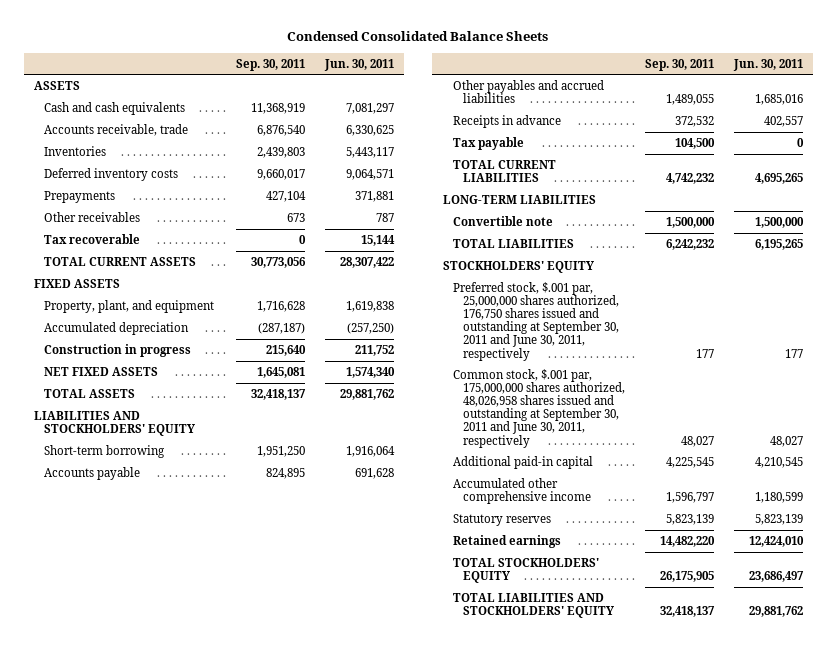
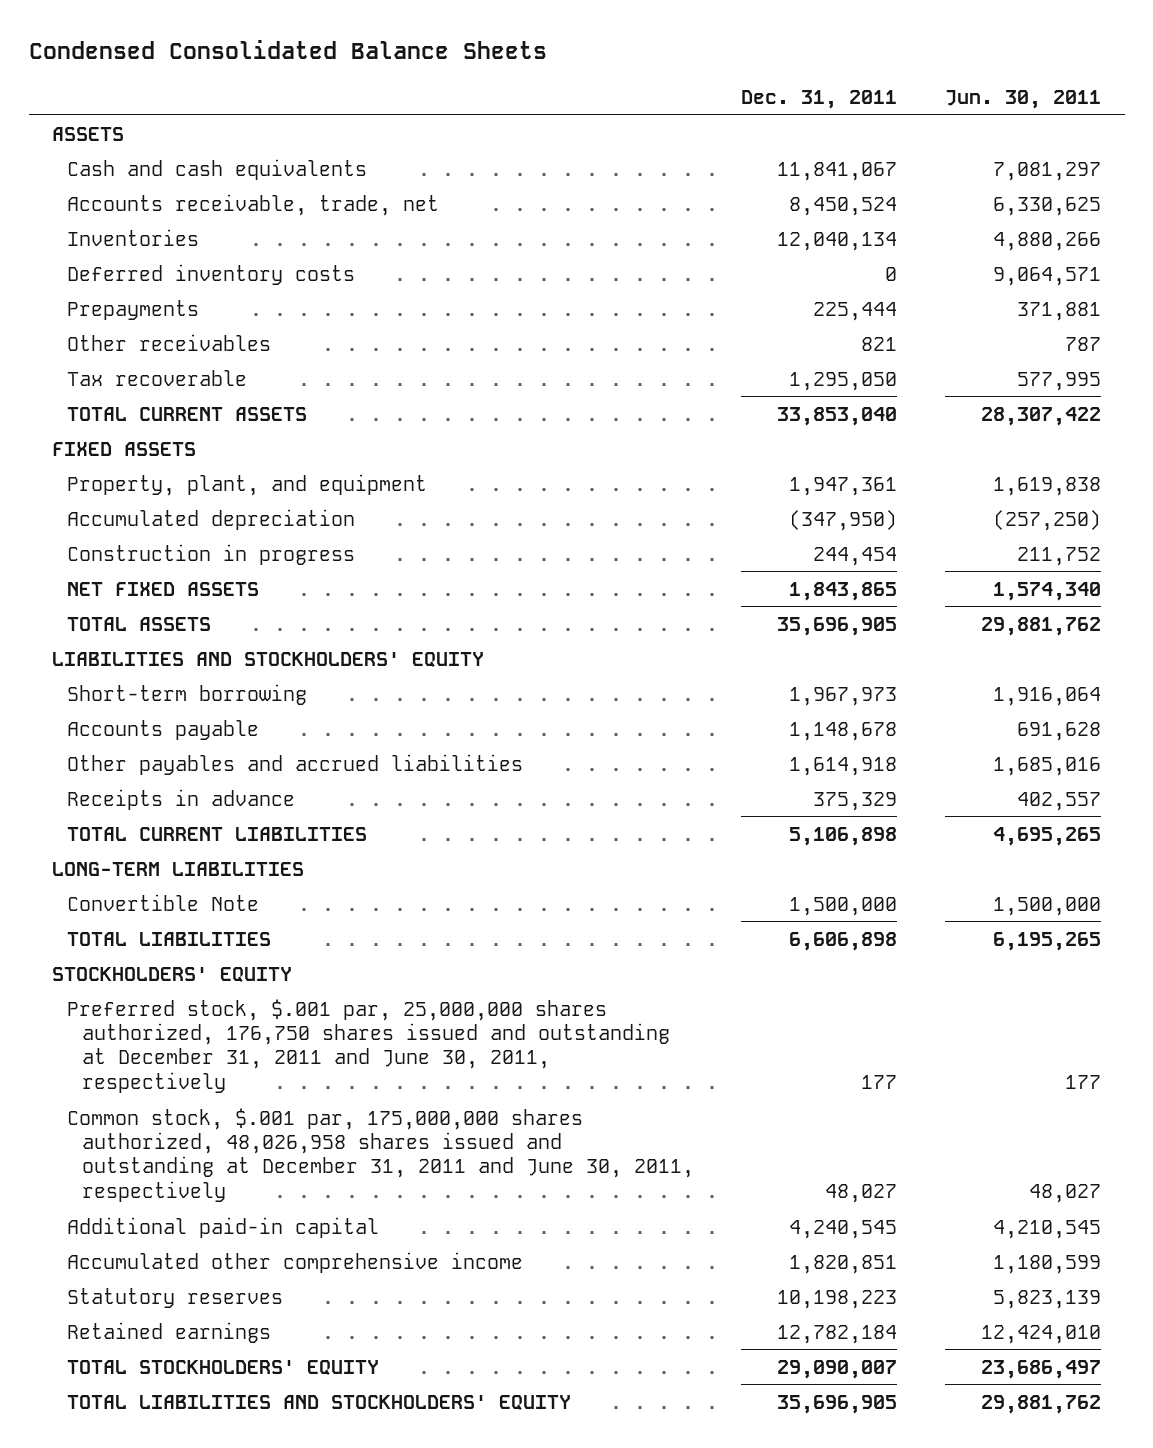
- | Sep. 30, 2011 | Jun. 30, 2011
+ | Dec. 31, 2011 | Jun. 30, 2011
- Accounts receivable, trade | 6,876,540 | 6,330,625
- Inventories | 2,439,803 | 5,443,117
+ Accounts receivable, trade, net | 8,450,524 | 6,330,625
+ Inventories | 12,040,134 | 4,880,266
- Tax recoverable | 0 | 15,144
+ Tax recoverable | 1,295,050 | 577,995
- Tax payable | 104,500 | 0
- Convertible note | 1,500,000 | 1,500,000
+ Convertible Note | 1,500,000 | 1,500,000
- Preferred stock, $.001 par, 25,000,000 shares authorized, 176,750 shares issued and outstanding at September 30, 2011 and June 30, 2011, respectively | 177 | 177
- Common stock, $.001 par, 175,000,000 shares authorized, 48,026,958 shares issued and outstanding at September 30, 2011 and June 30, 2011, respectively | 48,027 | 48,027
+ Preferred stock, $.001 par, 25,000,000 shares authorized, 176,750 shares issued and outstanding at December 31, 2011 and June 30, 2011, respectively | 177 | 177
+ Common stock, $.001 par, 175,000,000 shares authorized, 48,026,958 shares issued and outstanding at December 31, 2011 and June 30, 2011, respectively | 48,027 | 48,027

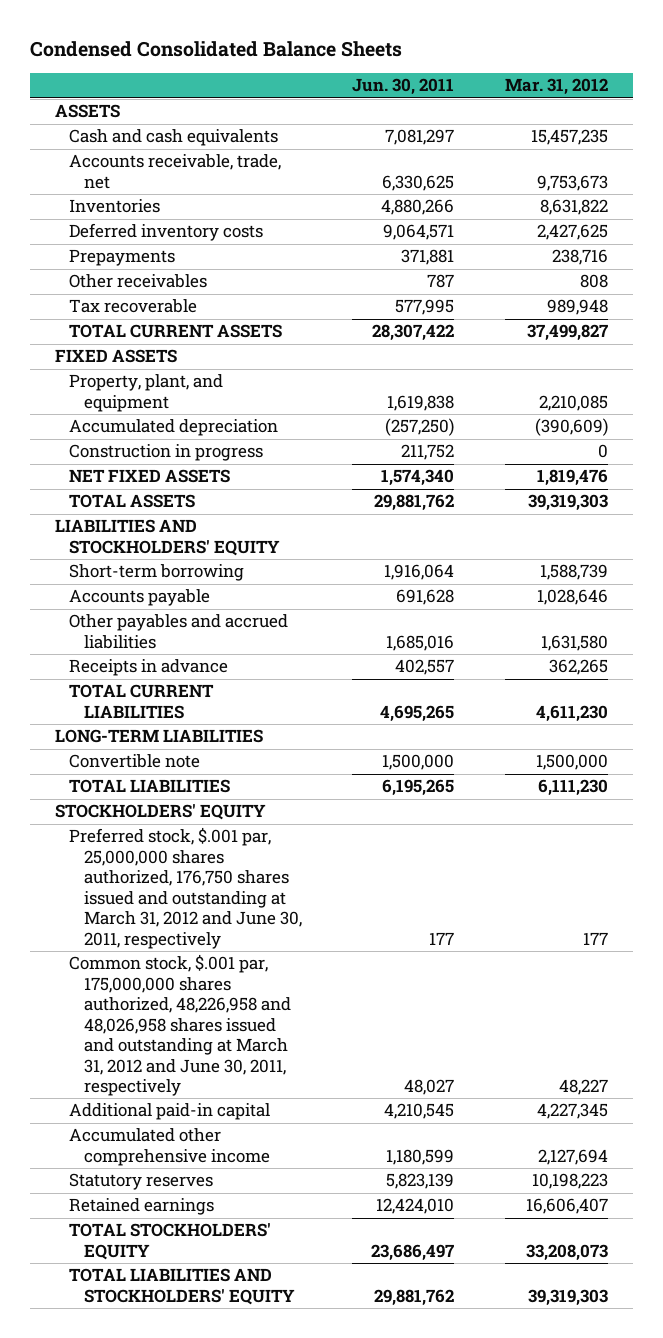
- | Dec. 31, 2011 | Jun. 30, 2011
+ | Jun. 30, 2011 | Mar. 31, 2012
- Convertible Note | 1,500,000 | 1,500,000
+ Convertible note | 1,500,000 | 1,500,000
- Preferred stock, $.001 par, 25,000,000 shares authorized, 176,750 shares issued and outstanding at December 31, 2011 and June 30, 2011, respectively | 177 | 177
- Common stock, $.001 par, 175,000,000 shares authorized, 48,026,958 shares issued and outstanding at December 31, 2011 and June 30, 2011, respectively | 48,027 | 48,027
+ Preferred stock, $.001 par, 25,000,000 shares authorized, 176,750 shares issued and outstanding at March 31, 2012 and June 30, 2011, respectively | 177 | 177
+ Common stock, $.001 par, 175,000,000 shares authorized, 48,226,958 and 48,026,958 shares issued and outstanding at March 31, 2012 and June 30, 2011, respectively | 48,027 | 48,227

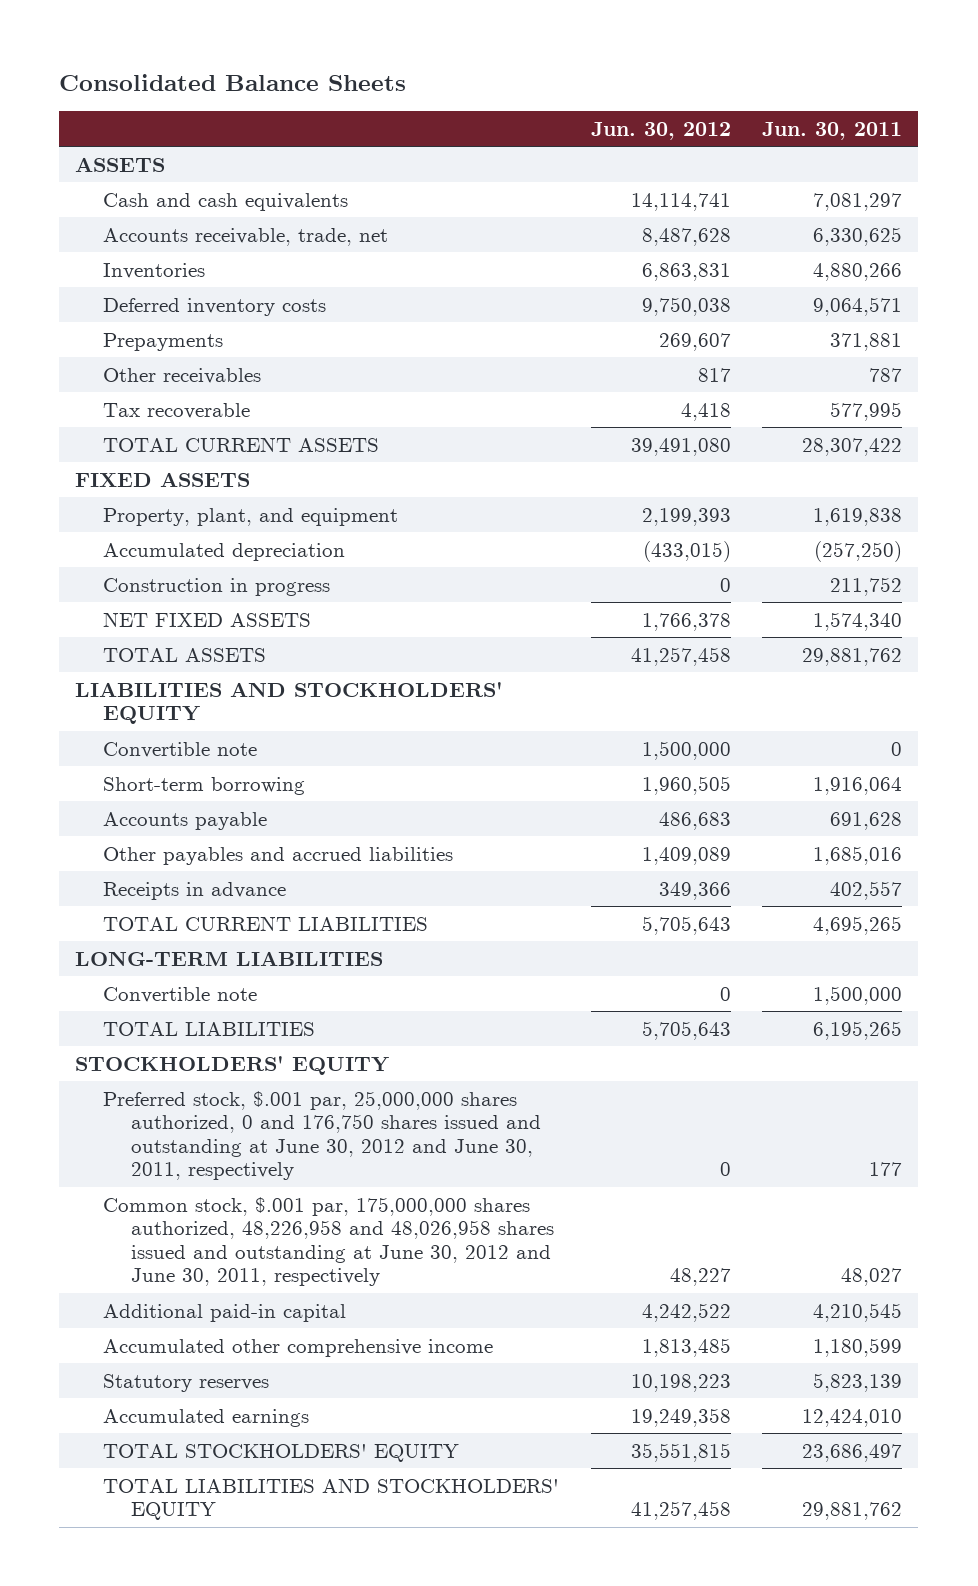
- Condensed Consolidated Balance Sheets
+ Consolidated Balance Sheets
- | Jun. 30, 2011 | Mar. 31, 2012
+ | Jun. 30, 2012 | Jun. 30, 2011
+ Convertible note | 1,500,000 | 0
- Preferred stock, $.001 par, 25,000,000 shares authorized, 176,750 shares issued and outstanding at March 31, 2012 and June 30, 2011, respectively | 177 | 177
- Common stock, $.001 par, 175,000,000 shares authorized, 48,226,958 and 48,026,958 shares issued and outstanding at March 31, 2012 and June 30, 2011, respectively | 48,027 | 48,227
+ Preferred stock, $.001 par, 25,000,000 shares authorized, 0 and 176,750 shares issued and outstanding at June 30, 2012 and June 30, 2011, respectively | 0 | 177
+ Common stock, $.001 par, 175,000,000 shares authorized, 48,226,958 and 48,026,958 shares issued and outstanding at June 30, 2012 and June 30, 2011, respectively | 48,227 | 48,027
- Retained earnings | 12,424,010 | 16,606,407
+ Accumulated earnings | 19,249,358 | 12,424,010

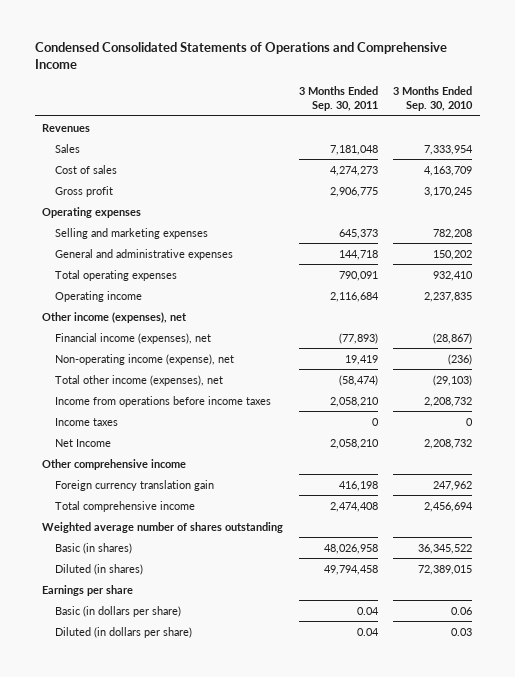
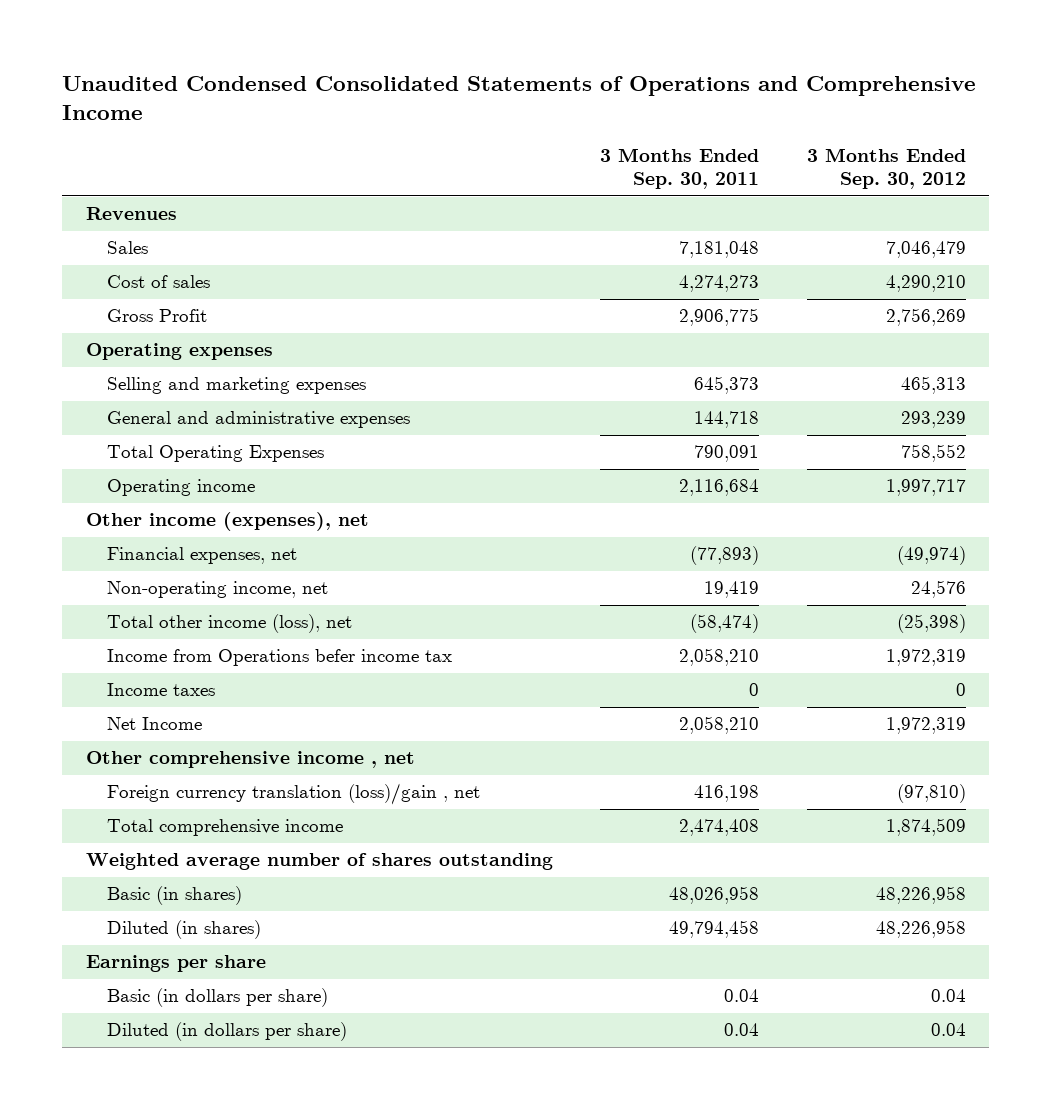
- Condensed Consolidated Statements of Operations and Comprehensive Income
+ Unaudited Condensed Consolidated Statements of Operations and Comprehensive Income
- | 3 Months Ended Sep. 30, 2011 | 3 Months Ended Sep. 30, 2010
+ | 3 Months Ended Sep. 30, 2011 | 3 Months Ended Sep. 30, 2012
- Gross profit | 2,906,775 | 3,170,245
+ Gross Profit | 2,906,775 | 2,756,269
- Total operating expenses | 790,091 | 932,410
+ Total Operating Expenses | 790,091 | 758,552
- Financial income (expenses), net | (77,893) | (28,867)
- Non-operating income (expense), net | 19,419 | (236)
- Total other income (expenses), net | (58,474) | (29,103)
- Income from operations before income taxes | 2,058,210 | 2,208,732
+ Financial expenses, net | (77,893) | (49,974)
+ Non-operating income, net | 19,419 | 24,576
+ Total other income (loss), net | (58,474) | (25,398)
+ Income from Operations befer income tax | 2,058,210 | 1,972,319
- Other comprehensive income
- Foreign currency translation gain | 416,198 | 247,962
+ Other comprehensive income , net
+ Foreign currency translation (loss)/gain , net | 416,198 | (97,810)

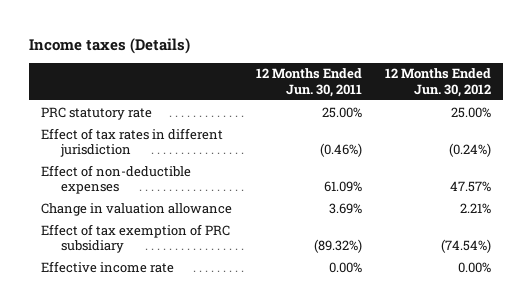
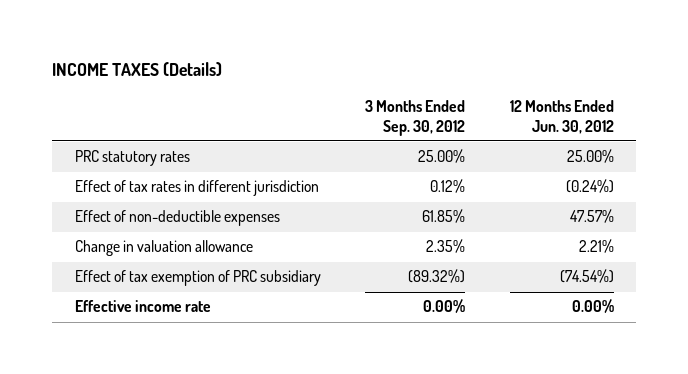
- Income taxes (Details)
+ INCOME TAXES (Details)
- | 12 Months Ended Jun. 30, 2011 | 12 Months Ended Jun. 30, 2012
+ | 3 Months Ended Sep. 30, 2012 | 12 Months Ended Jun. 30, 2012
- PRC statutory rate | 25.00% | 25.00%
+ PRC statutory rates | 25.00% | 25.00%

